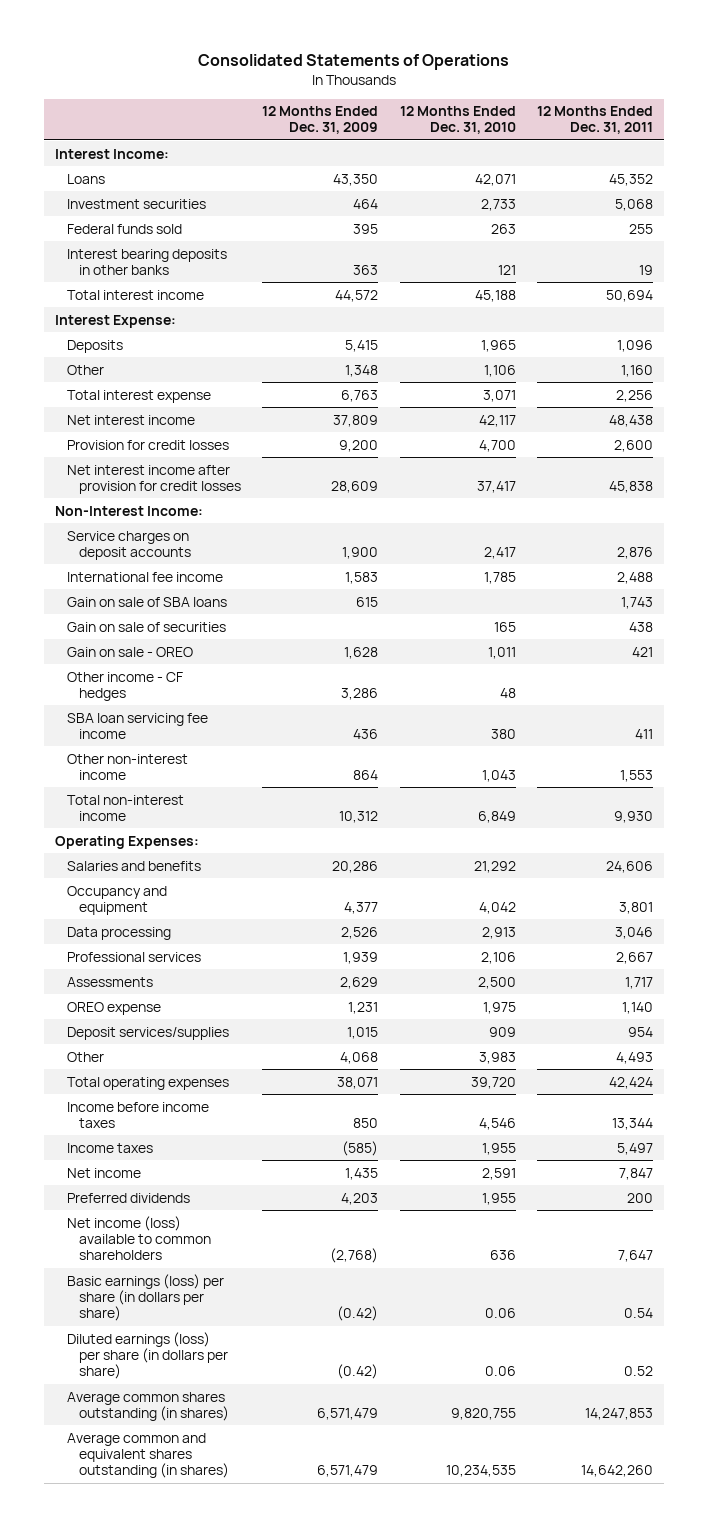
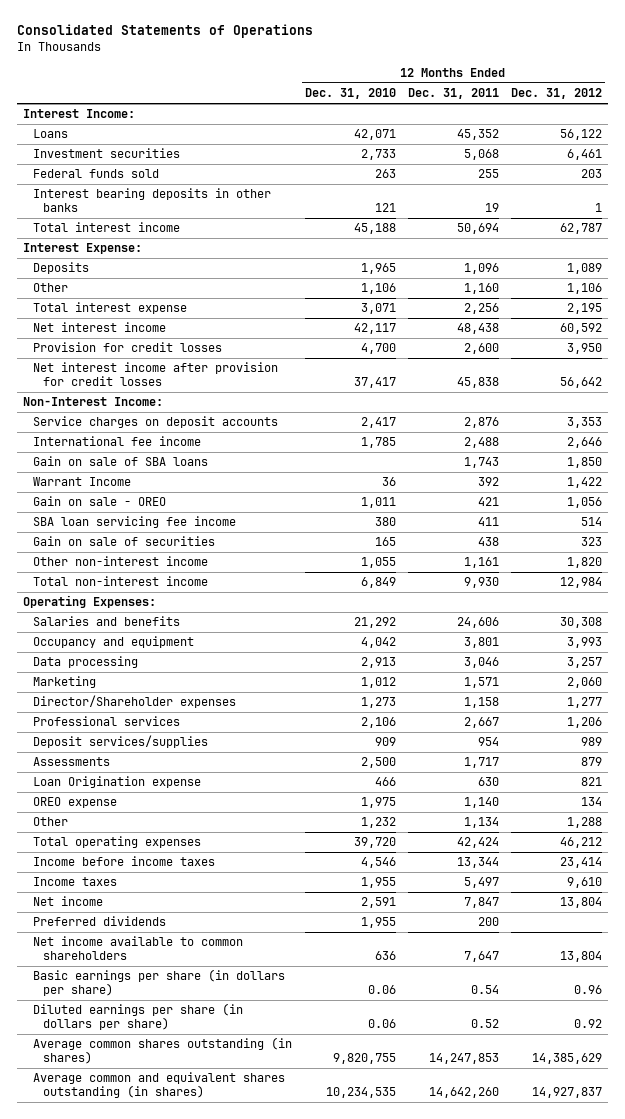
- | 12 Months Ended Dec. 31, 2009 | 12 Months Ended Dec. 31, 2010 | 12 Months Ended Dec. 31, 2011
+ | 12 Months Ended Dec. 31, 2010 | 12 Months Ended Dec. 31, 2011 | 12 Months Ended Dec. 31, 2012
+ Warrant Income | 36 | 392 | 1,422
- Other income - CF hedges | 3,286 | 48 |
- Other non-interest income | 864 | 1,043 | 1,553
moved down: Gain on sale of securities | 165 | 438 | 323
+ Other non-interest income | 1,055 | 1,161 | 1,820
+ Marketing | 1,012 | 1,571 | 2,060
+ Director/Shareholder expenses | 1,273 | 1,158 | 1,277
moved up: Deposit services/supplies | 909 | 954 | 989
+ Loan Origination expense | 466 | 630 | 821
- Other | 4,068 | 3,983 | 4,493
+ Other | 1,232 | 1,134 | 1,288
- Net income (loss) available to common shareholders | (2,768) | 636 | 7,647
- Basic earnings (loss) per share (in dollars per share) | (0.42) | 0.06 | 0.54
- Diluted earnings (loss) per share (in dollars per share) | (0.42) | 0.06 | 0.52
+ Net income available to common shareholders | 636 | 7,647 | 13,804
+ Basic earnings per share (in dollars per share) | 0.06 | 0.54 | 0.96
+ Diluted earnings per share (in dollars per share) | 0.06 | 0.52 | 0.92

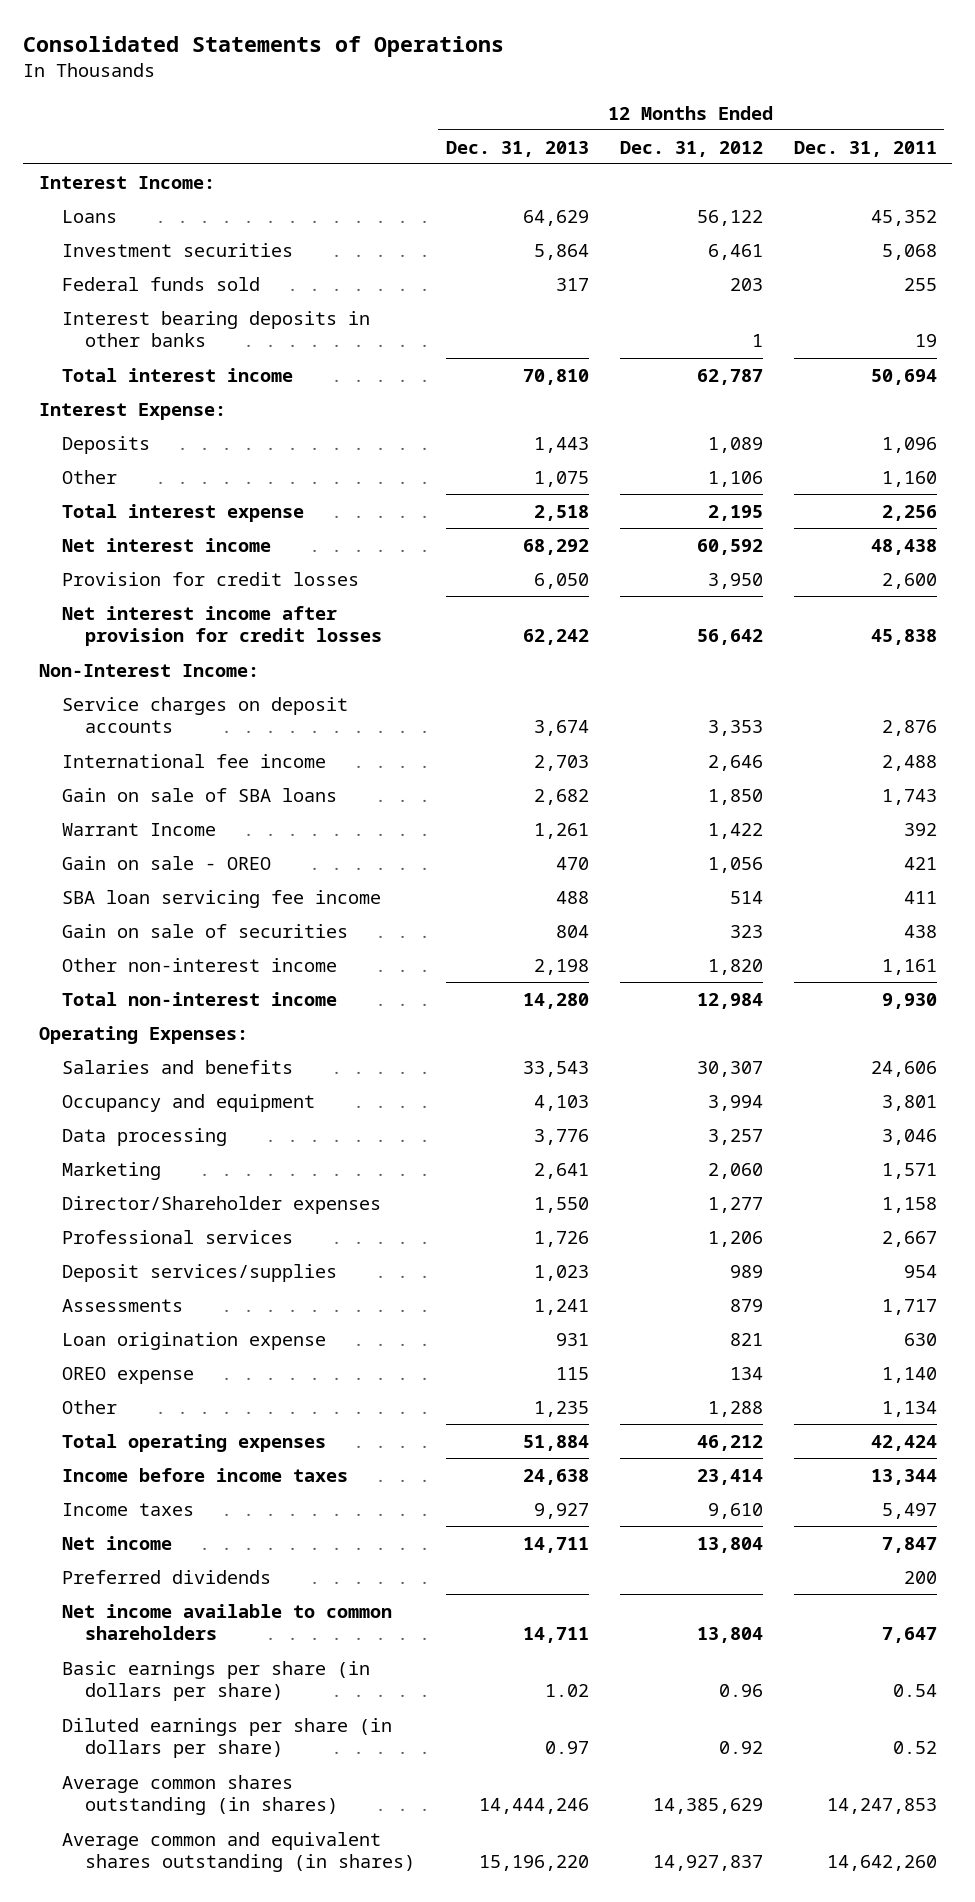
- | 12 Months Ended Dec. 31, 2010 | 12 Months Ended Dec. 31, 2011 | 12 Months Ended Dec. 31, 2012
+ | 12 Months Ended Dec. 31, 2013 | 12 Months Ended Dec. 31, 2012 | 12 Months Ended Dec. 31, 2011
- Salaries and benefits | 21,292 | 24,606 | 30,308
- Occupancy and equipment | 4,042 | 3,801 | 3,993
+ Salaries and benefits | 33,543 | 30,307 | 24,606
+ Occupancy and equipment | 4,103 | 3,994 | 3,801
- Loan Origination expense | 466 | 630 | 821
+ Loan origination expense | 931 | 821 | 630

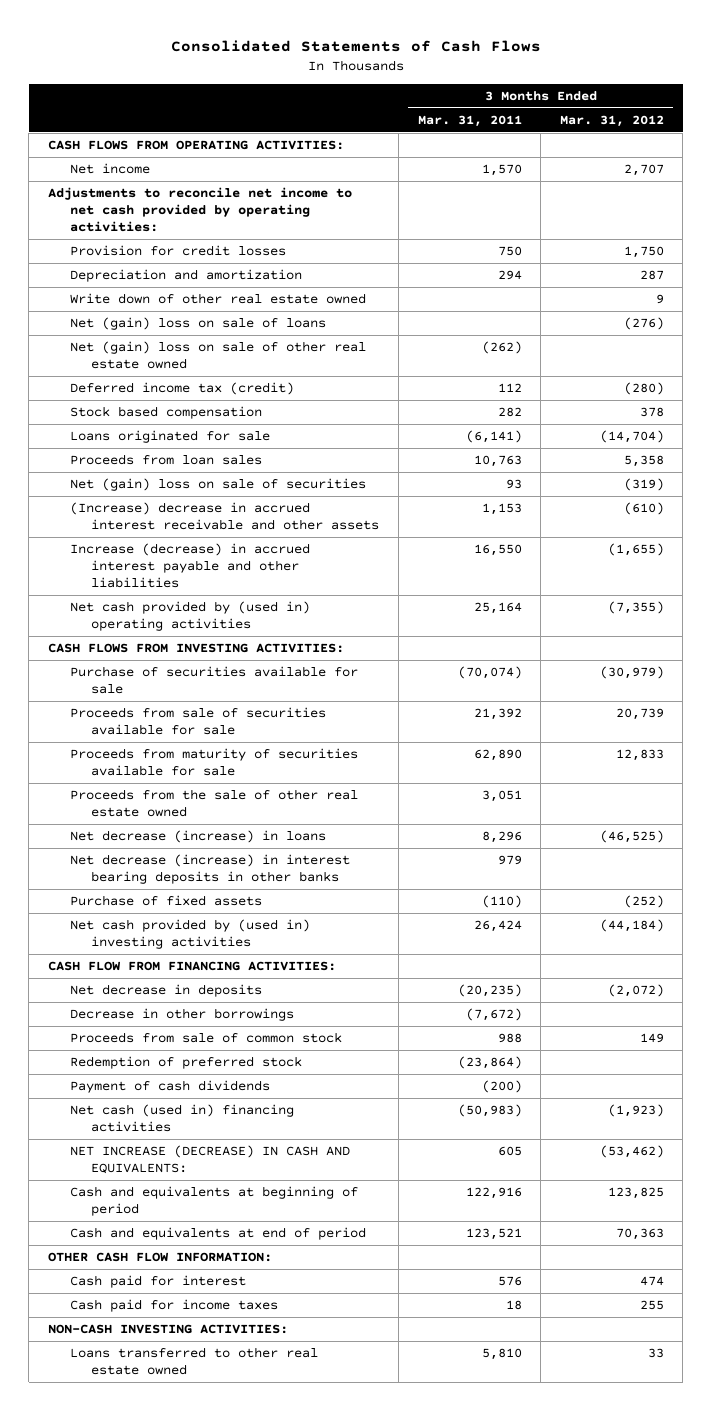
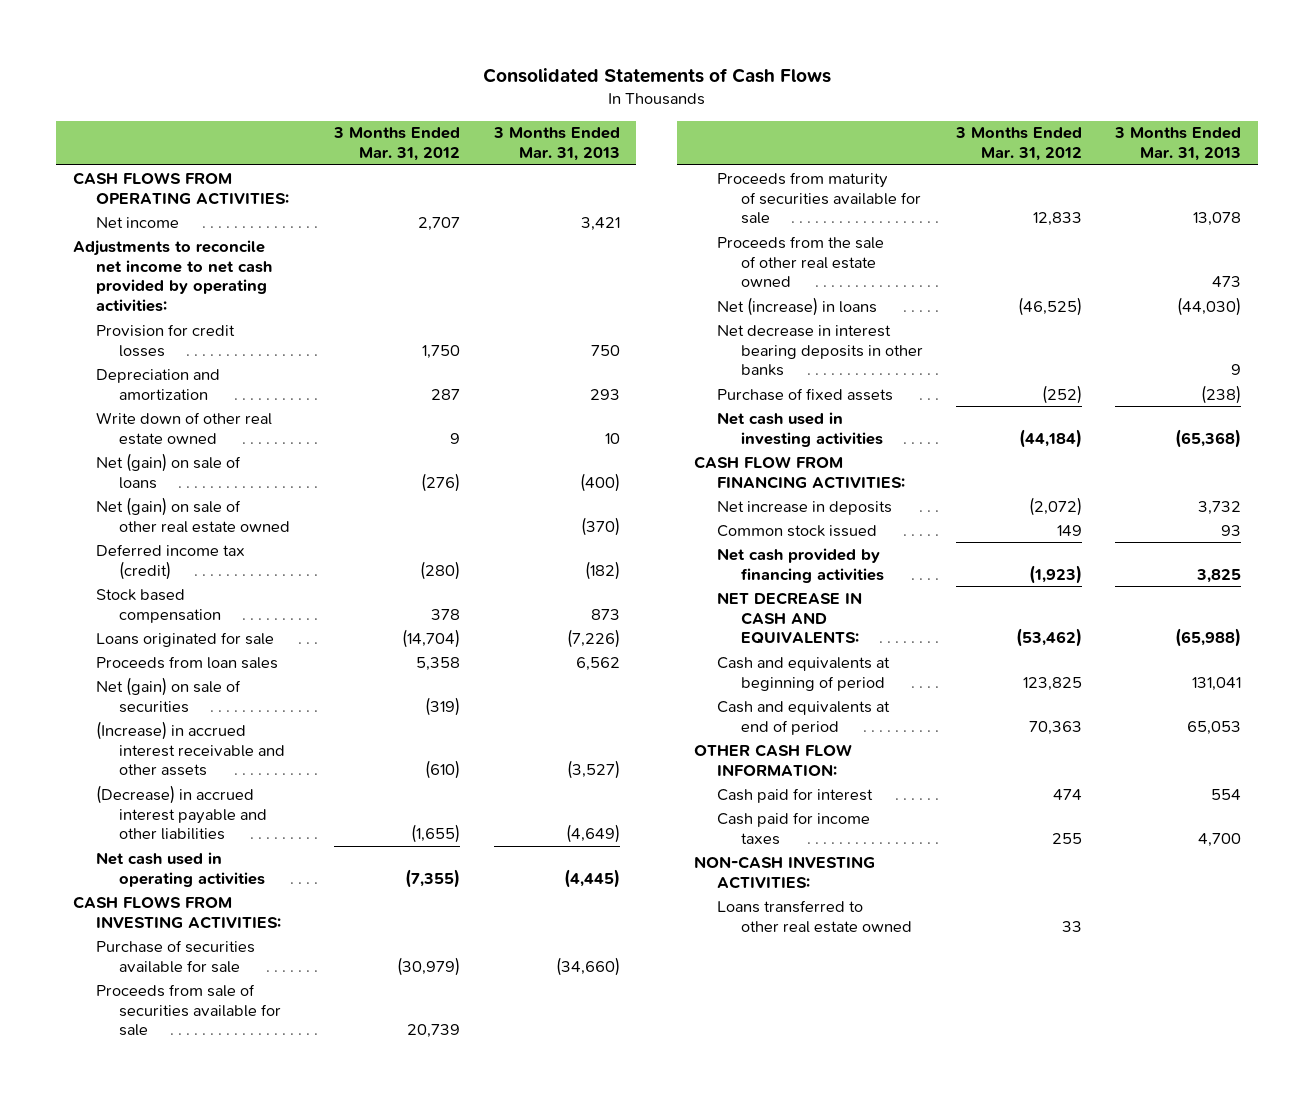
- | 3 Months Ended Mar. 31, 2011 | 3 Months Ended Mar. 31, 2012
+ | 3 Months Ended Mar. 31, 2012 | 3 Months Ended Mar. 31, 2013
- Net (gain) loss on sale of loans | | (276)
- Net (gain) loss on sale of other real estate owned | (262) |
+ Net (gain) on sale of loans | (276) | (400)
+ Net (gain) on sale of other real estate owned | | (370)
- Net (gain) loss on sale of securities | 93 | (319)
- (Increase) decrease in accrued interest receivable and other assets | 1,153 | (610)
- Increase (decrease) in accrued interest payable and other liabilities | 16,550 | (1,655)
- Net cash provided by (used in) operating activities | 25,164 | (7,355)
+ Net (gain) on sale of securities | (319) |
+ (Increase) in accrued interest receivable and other assets | (610) | (3,527)
+ (Decrease) in accrued interest payable and other liabilities | (1,655) | (4,649)
+ Net cash used in operating activities | (7,355) | (4,445)
- Net decrease (increase) in loans | 8,296 | (46,525)
- Net decrease (increase) in interest bearing deposits in other banks | 979 |
+ Net (increase) in loans | (46,525) | (44,030)
+ Net decrease in interest bearing deposits in other banks | | 9
- Net cash provided by (used in) investing activities | 26,424 | (44,184)
+ Net cash used in investing activities | (44,184) | (65,368)
- Net decrease in deposits | (20,235) | (2,072)
- Decrease in other borrowings | (7,672) |
- Proceeds from sale of common stock | 988 | 149
- Redemption of preferred stock | (23,864) |
- Payment of cash dividends | (200) |
- Net cash (used in) financing activities | (50,983) | (1,923)
- NET INCREASE (DECREASE) IN CASH AND EQUIVALENTS: | 605 | (53,462)
+ Net increase in deposits | (2,072) | 3,732
+ Common stock issued | 149 | 93
+ Net cash provided by financing activities | (1,923) | 3,825
+ NET DECREASE IN CASH AND EQUIVALENTS: | (53,462) | (65,988)

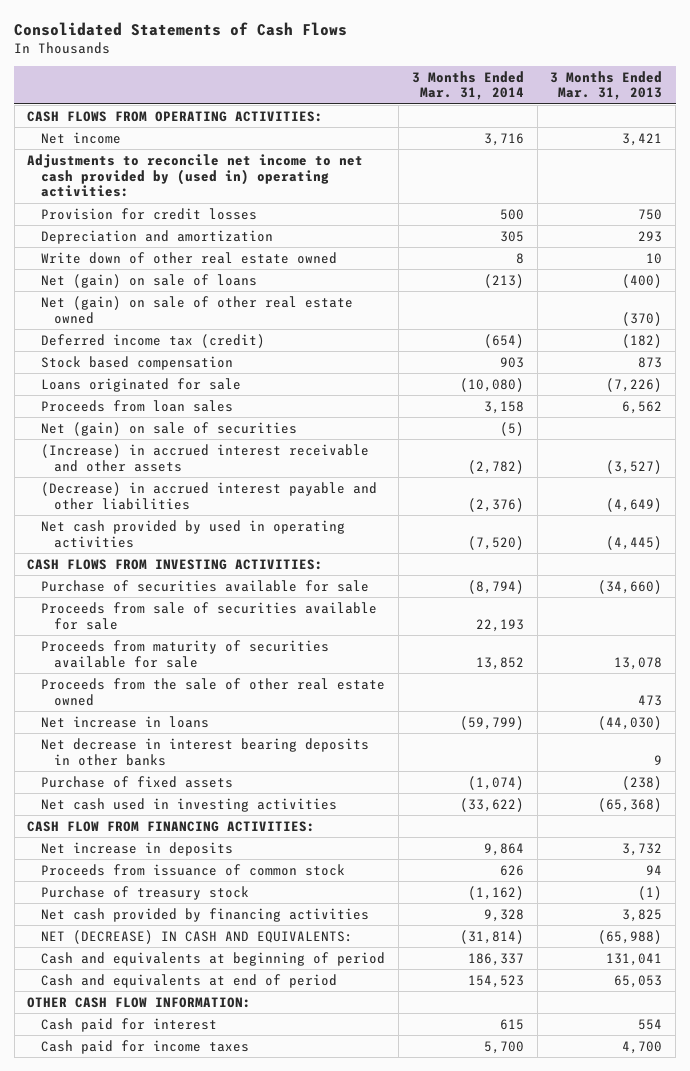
- | 3 Months Ended Mar. 31, 2012 | 3 Months Ended Mar. 31, 2013
+ | 3 Months Ended Mar. 31, 2014 | 3 Months Ended Mar. 31, 2013
- Adjustments to reconcile net income to net cash provided by operating activities:
+ Adjustments to reconcile net income to net cash provided by (used in) operating activities:
- Net cash used in operating activities | (7,355) | (4,445)
+ Net cash provided by used in operating activities | (7,520) | (4,445)
- Net (increase) in loans | (46,525) | (44,030)
+ Net increase in loans | (59,799) | (44,030)
- Common stock issued | 149 | 93
+ Proceeds from issuance of common stock | 626 | 94
+ Purchase of treasury stock | (1,162) | (1)
- NET DECREASE IN CASH AND EQUIVALENTS: | (53,462) | (65,988)
+ NET (DECREASE) IN CASH AND EQUIVALENTS: | (31,814) | (65,988)
- NON-CASH INVESTING ACTIVITIES:
- Loans transferred to other real estate owned | 33 |

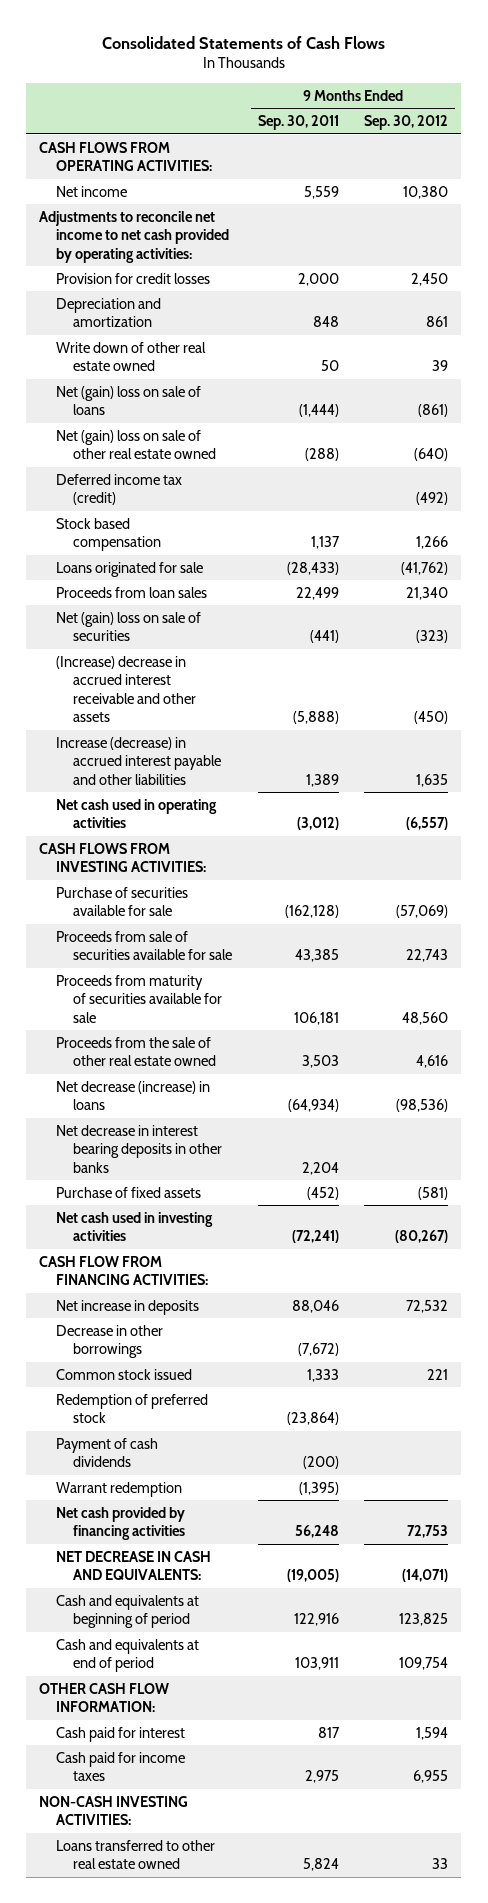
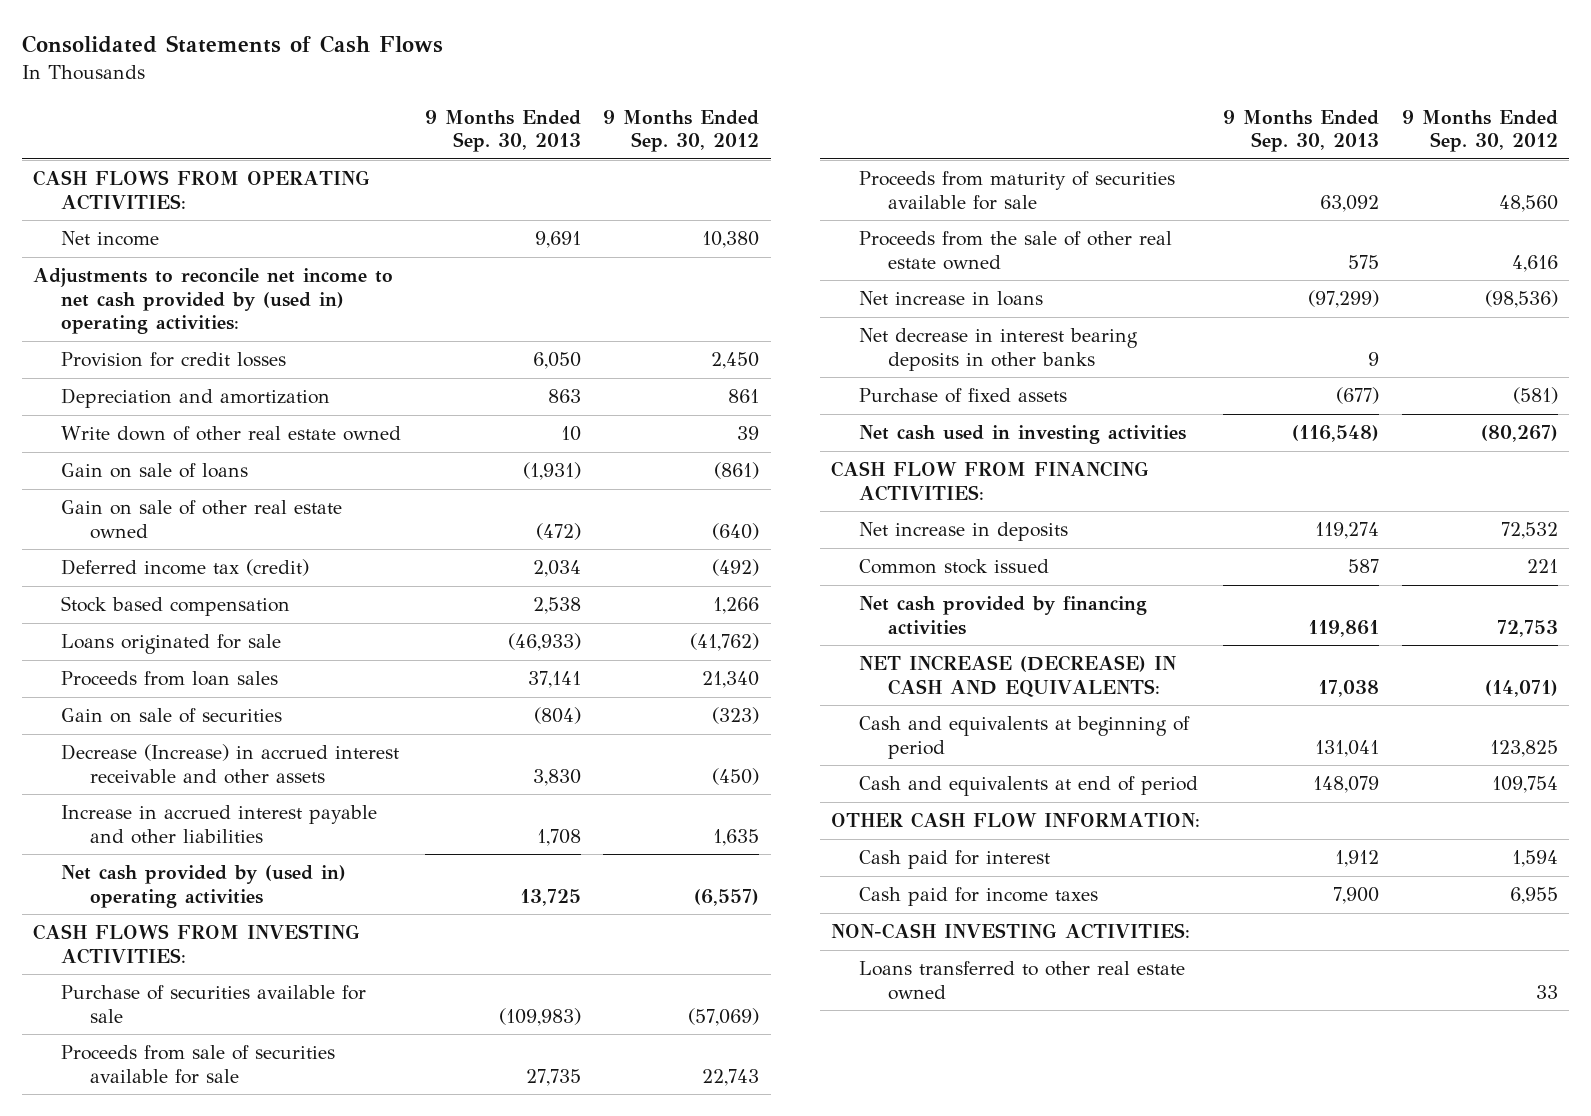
- | 9 Months Ended Sep. 30, 2011 | 9 Months Ended Sep. 30, 2012
+ | 9 Months Ended Sep. 30, 2013 | 9 Months Ended Sep. 30, 2012
- Adjustments to reconcile net income to net cash provided by operating activities:
+ Adjustments to reconcile net income to net cash provided by (used in) operating activities:
- Net (gain) loss on sale of loans | (1,444) | (861)
- Net (gain) loss on sale of other real estate owned | (288) | (640)
+ Gain on sale of loans | (1,931) | (861)
+ Gain on sale of other real estate owned | (472) | (640)
- Net (gain) loss on sale of securities | (441) | (323)
- (Increase) decrease in accrued interest receivable and other assets | (5,888) | (450)
- Increase (decrease) in accrued interest payable and other liabilities | 1,389 | 1,635
- Net cash used in operating activities | (3,012) | (6,557)
+ Gain on sale of securities | (804) | (323)
+ Decrease (Increase) in accrued interest receivable and other assets | 3,830 | (450)
+ Increase in accrued interest payable and other liabilities | 1,708 | 1,635
+ Net cash provided by (used in) operating activities | 13,725 | (6,557)
- Net decrease (increase) in loans | (64,934) | (98,536)
+ Net increase in loans | (97,299) | (98,536)
- Decrease in other borrowings | (7,672) |
- Redemption of preferred stock | (23,864) |
- Payment of cash dividends | (200) |
- Warrant redemption | (1,395) |
- NET DECREASE IN CASH AND EQUIVALENTS: | (19,005) | (14,071)
+ NET INCREASE (DECREASE) IN CASH AND EQUIVALENTS: | 17,038 | (14,071)

